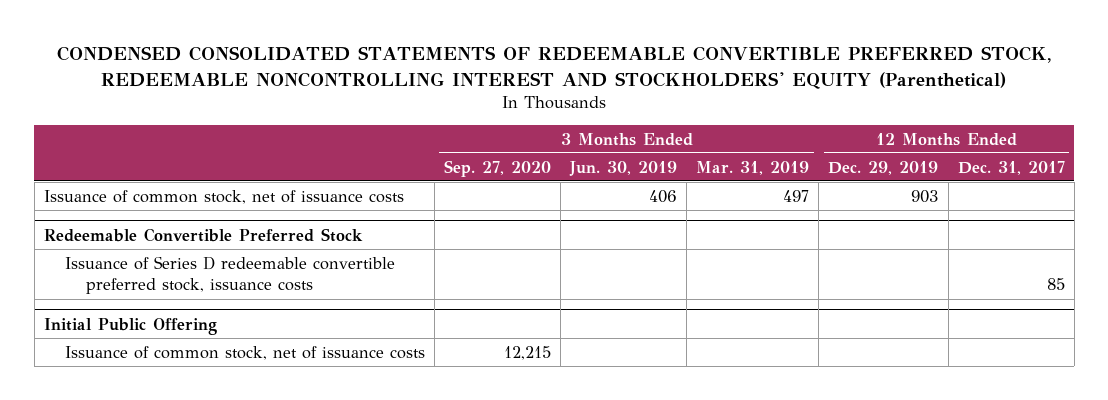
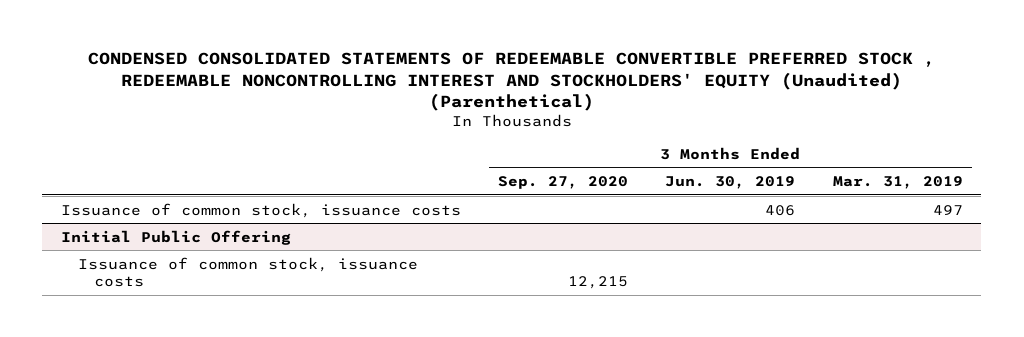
- CONDENSED CONSOLIDATED STATEMENTS OF REDEEMABLE CONVERTIBLE PREFERRED STOCK, REDEEMABLE NONCONTROLLING INTEREST AND STOCKHOLDERS' EQUITY (Parenthetical)
+ CONDENSED CONSOLIDATED STATEMENTS OF REDEEMABLE CONVERTIBLE PREFERRED STOCK , REDEEMABLE NONCONTROLLING INTEREST AND STOCKHOLDERS' EQUITY (Unaudited) (Parenthetical)
- | 3 Months Ended Sep. 27, 2020 | 3 Months Ended Jun. 30, 2019 | 3 Months Ended Mar. 31, 2019 | 12 Months Ended Dec. 29, 2019 | 12 Months Ended Dec. 31, 2017
+ | 3 Months Ended Sep. 27, 2020 | 3 Months Ended Jun. 30, 2019 | 3 Months Ended Mar. 31, 2019
- Issuance of common stock, net of issuance costs | | 406 | 497 | 903 |
- Redeemable Convertible Preferred Stock
- Issuance of Series D redeemable convertible preferred stock, issuance costs | | | | | 85
+ Issuance of common stock, issuance costs | | 406 | 497
@ Initial Public Offering
- Issuance of common stock, net of issuance costs | 12,215 | | | |
+ Issuance of common stock, issuance costs | 12,215 | |

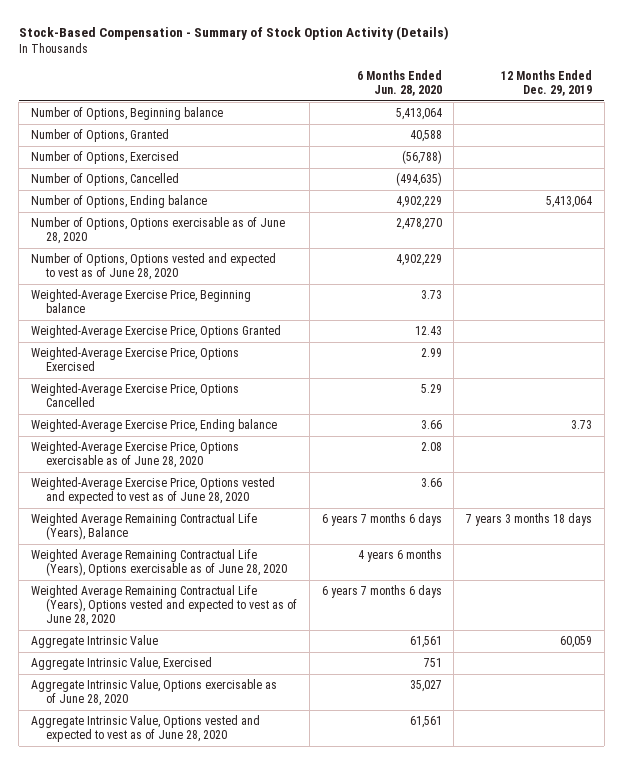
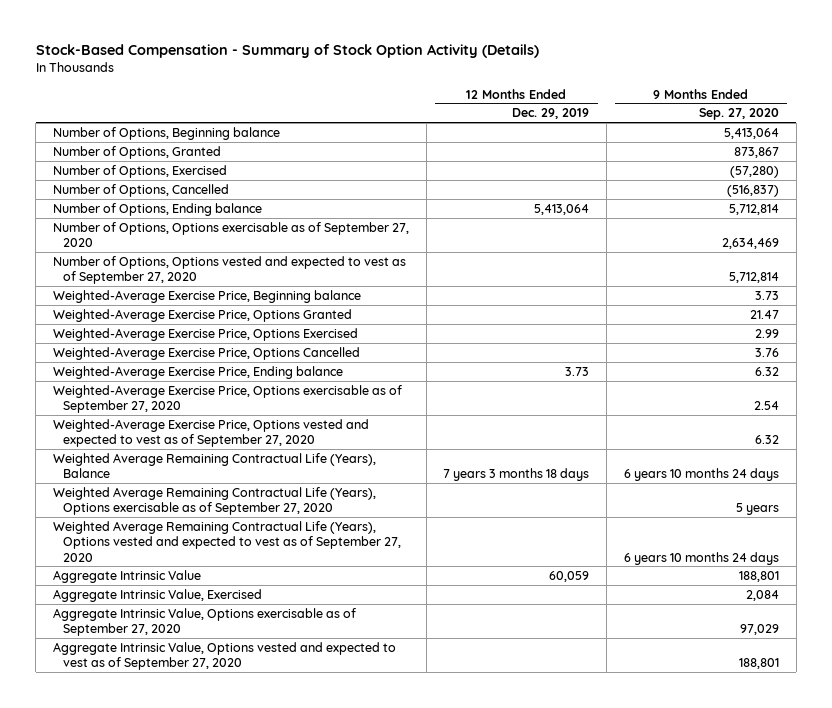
- | 6 Months Ended Jun. 28, 2020 | 12 Months Ended Dec. 29, 2019
+ | 12 Months Ended Dec. 29, 2019 | 9 Months Ended Sep. 27, 2020
- Number of Options, Options exercisable as of June 28, 2020 | 2,478,270 |
- Number of Options, Options vested and expected to vest as of June 28, 2020 | 4,902,229 |
+ Number of Options, Options exercisable as of September 27, 2020 | | 2,634,469
+ Number of Options, Options vested and expected to vest as of September 27, 2020 | | 5,712,814
- Weighted-Average Exercise Price, Options exercisable as of June 28, 2020 | 2.08 |
- Weighted-Average Exercise Price, Options vested and expected to vest as of June 28, 2020 | 3.66 |
+ Weighted-Average Exercise Price, Options exercisable as of September 27, 2020 | | 2.54
+ Weighted-Average Exercise Price, Options vested and expected to vest as of September 27, 2020 | | 6.32
- Weighted Average Remaining Contractual Life (Years), Options exercisable as of June 28, 2020 | 4 years 6 months |
- Weighted Average Remaining Contractual Life (Years), Options vested and expected to vest as of June 28, 2020 | 6 years 7 months 6 days |
+ Weighted Average Remaining Contractual Life (Years), Options exercisable as of September 27, 2020 | | 5 years
+ Weighted Average Remaining Contractual Life (Years), Options vested and expected to vest as of September 27, 2020 | | 6 years 10 months 24 days
- Aggregate Intrinsic Value, Options exercisable as of June 28, 2020 | 35,027 |
- Aggregate Intrinsic Value, Options vested and expected to vest as of June 28, 2020 | 61,561 |
+ Aggregate Intrinsic Value, Options exercisable as of September 27, 2020 | | 97,029
+ Aggregate Intrinsic Value, Options vested and expected to vest as of September 27, 2020 | | 188,801

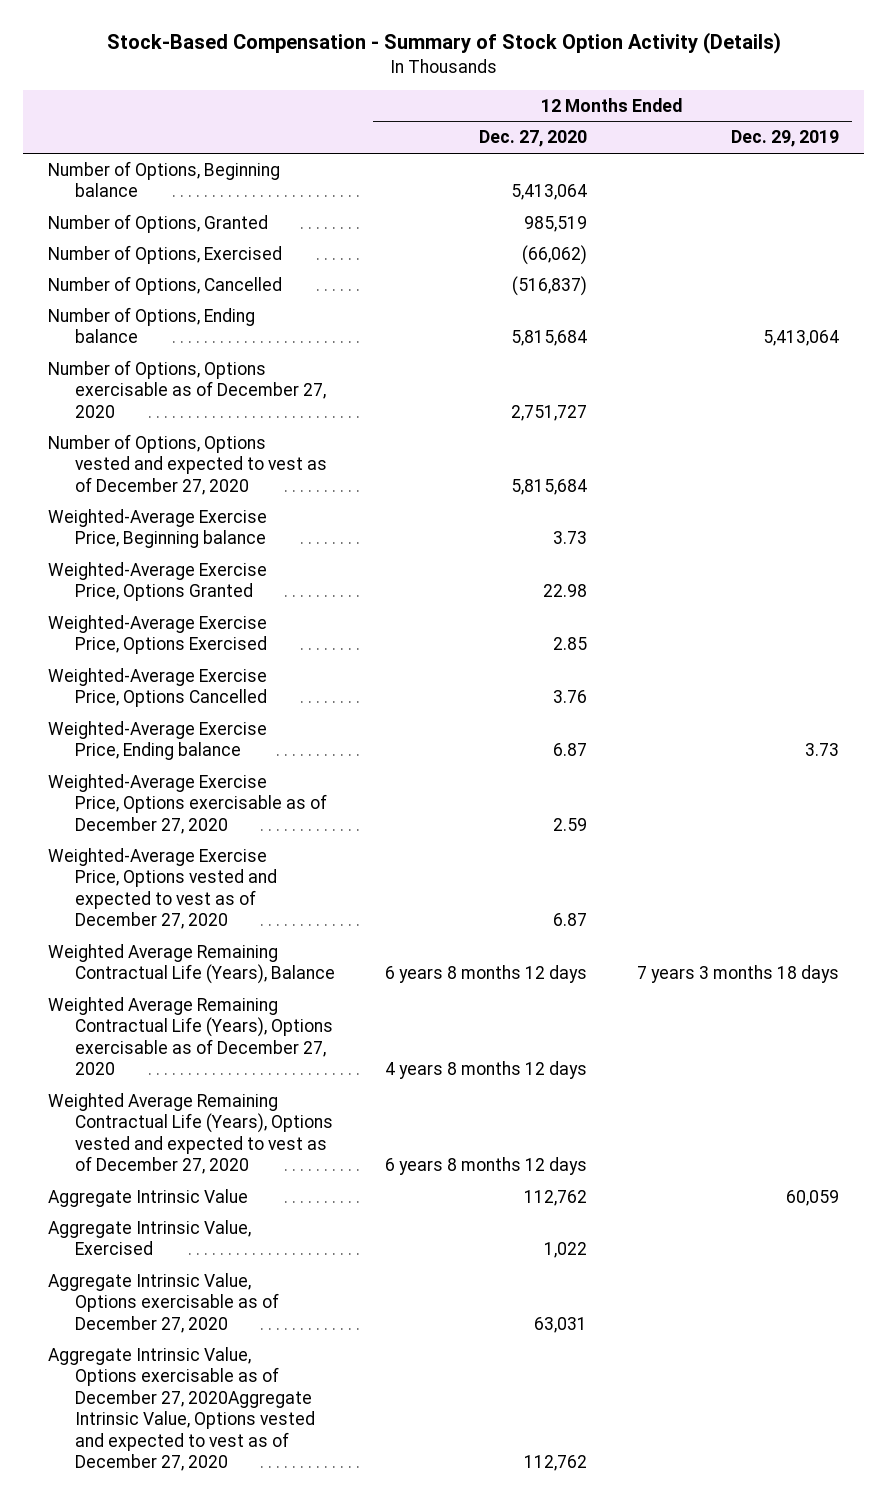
- | 12 Months Ended Dec. 29, 2019 | 9 Months Ended Sep. 27, 2020
+ | 12 Months Ended Dec. 27, 2020 | 12 Months Ended Dec. 29, 2019
- Number of Options, Options exercisable as of September 27, 2020 | | 2,634,469
- Number of Options, Options vested and expected to vest as of September 27, 2020 | | 5,712,814
+ Number of Options, Options exercisable as of December 27, 2020 | 2,751,727 |
+ Number of Options, Options vested and expected to vest as of December 27, 2020 | 5,815,684 |
- Weighted-Average Exercise Price, Options exercisable as of September 27, 2020 | | 2.54
- Weighted-Average Exercise Price, Options vested and expected to vest as of September 27, 2020 | | 6.32
+ Weighted-Average Exercise Price, Options exercisable as of December 27, 2020 | 2.59 |
+ Weighted-Average Exercise Price, Options vested and expected to vest as of December 27, 2020 | 6.87 |
- Weighted Average Remaining Contractual Life (Years), Options exercisable as of September 27, 2020 | | 5 years
- Weighted Average Remaining Contractual Life (Years), Options vested and expected to vest as of September 27, 2020 | | 6 years 10 months 24 days
+ Weighted Average Remaining Contractual Life (Years), Options exercisable as of December 27, 2020 | 4 years 8 months 12 days |
+ Weighted Average Remaining Contractual Life (Years), Options vested and expected to vest as of December 27, 2020 | 6 years 8 months 12 days |
- Aggregate Intrinsic Value, Options exercisable as of September 27, 2020 | | 97,029
- Aggregate Intrinsic Value, Options vested and expected to vest as of September 27, 2020 | | 188,801
+ Aggregate Intrinsic Value, Options exercisable as of December 27, 2020 | 63,031 |
+ Aggregate Intrinsic Value, Options exercisable as of December 27, 2020Aggregate Intrinsic Value, Options vested and expected to vest as of December 27, 2020 | 112,762 |

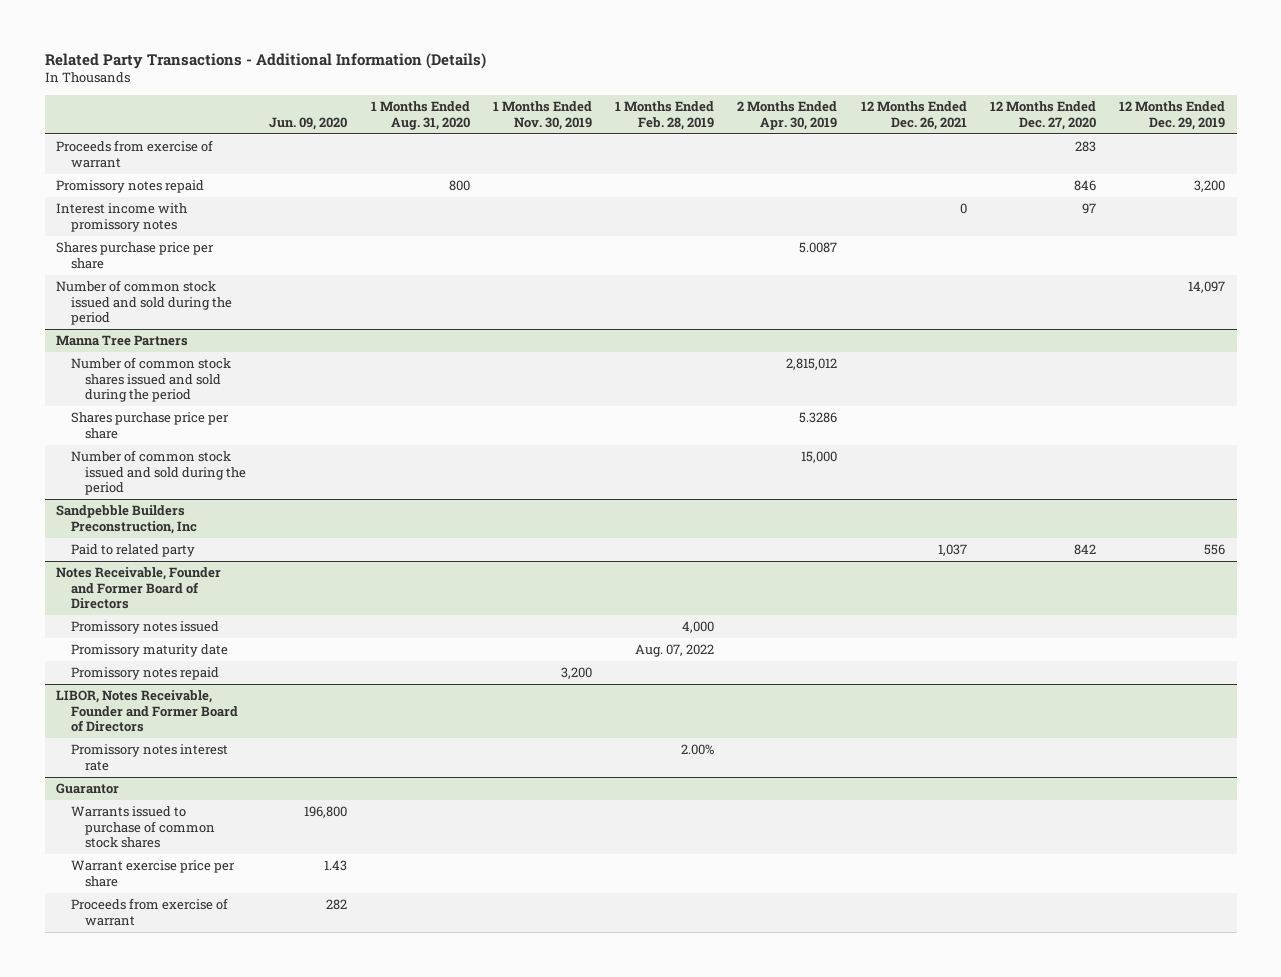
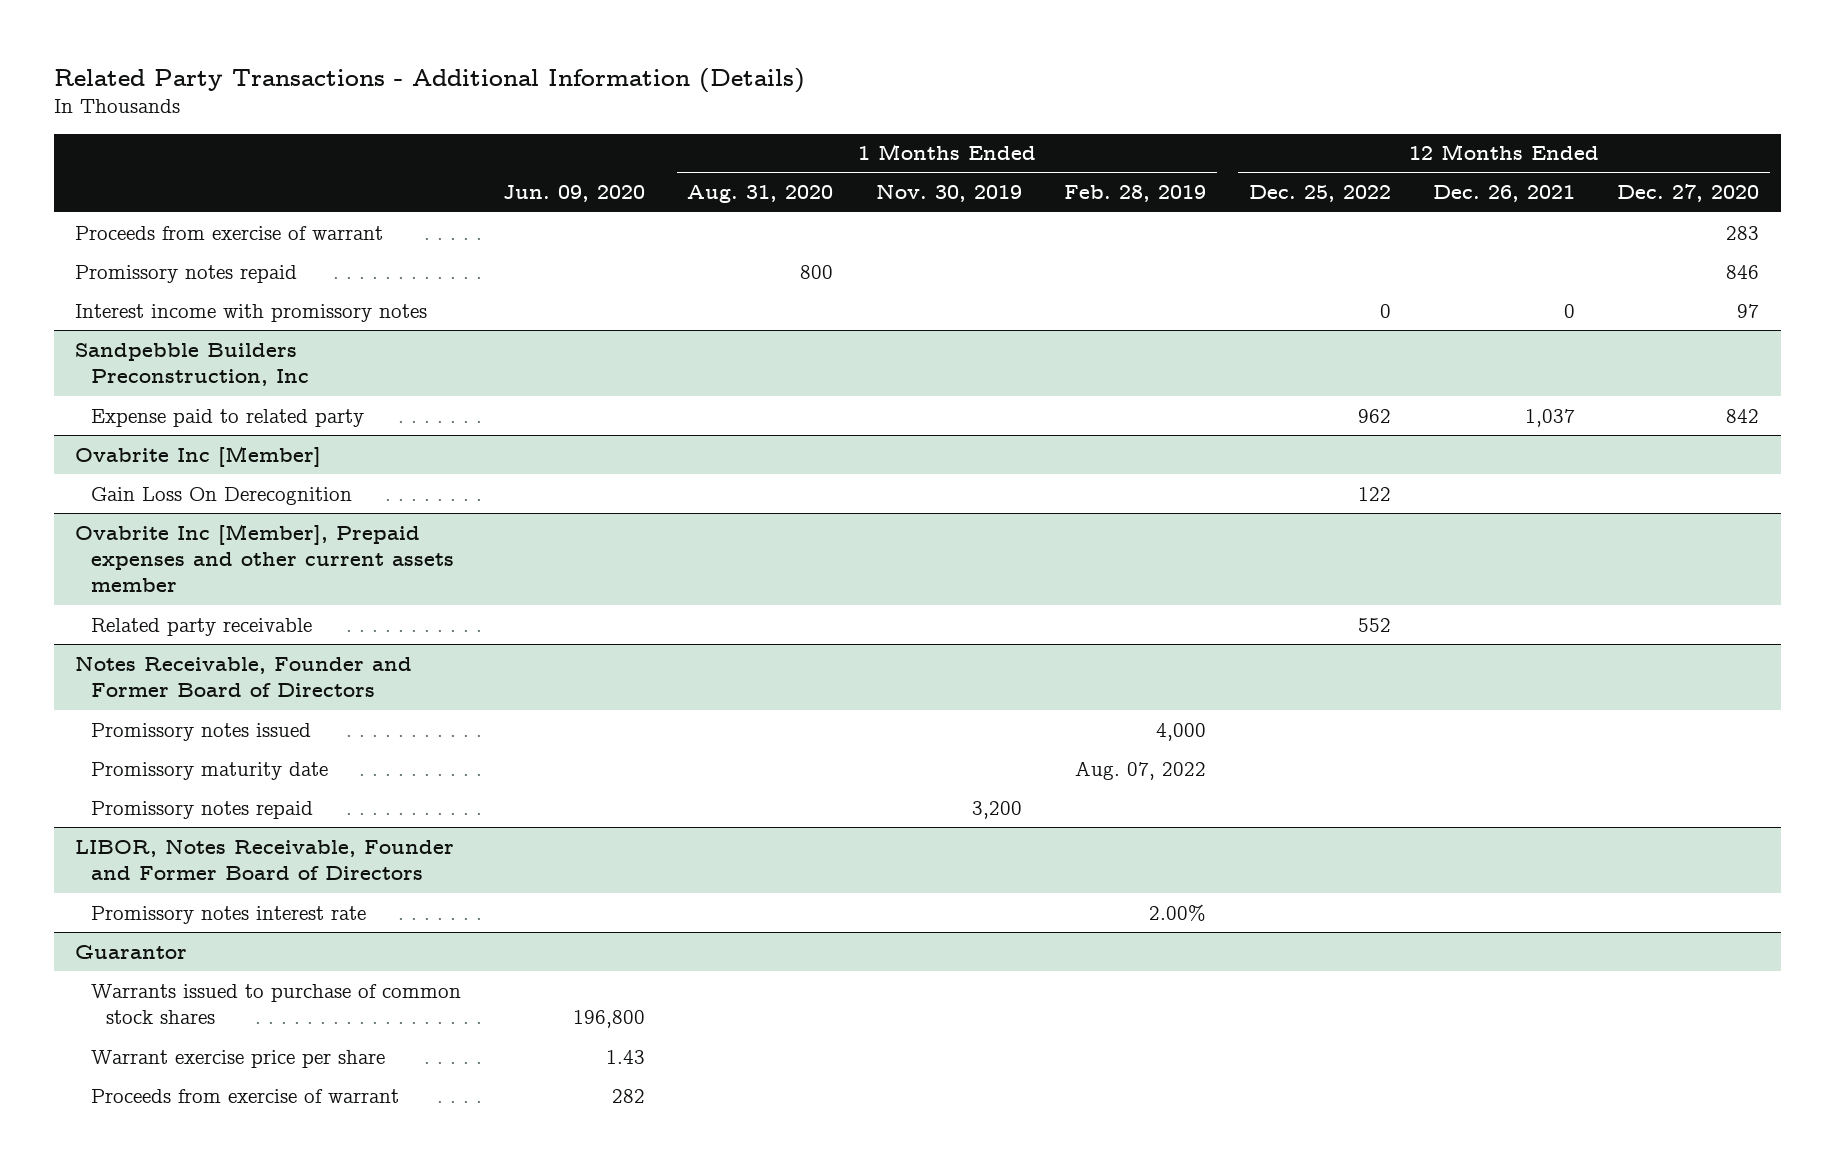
- | Jun. 09, 2020 | 1 Months Ended Aug. 31, 2020 | 1 Months Ended Nov. 30, 2019 | 1 Months Ended Feb. 28, 2019 | 2 Months Ended Apr. 30, 2019 | 12 Months Ended Dec. 26, 2021 | 12 Months Ended Dec. 27, 2020 | 12 Months Ended Dec. 29, 2019
+ | Jun. 09, 2020 | 1 Months Ended Aug. 31, 2020 | 1 Months Ended Nov. 30, 2019 | 1 Months Ended Feb. 28, 2019 | 12 Months Ended Dec. 25, 2022 | 12 Months Ended Dec. 26, 2021 | 12 Months Ended Dec. 27, 2020
- Shares purchase price per share | | | | | 5.0087 | | |
- Number of common stock issued and sold during the period | | | | | | | | 14,097
- Manna Tree Partners
- Number of common stock shares issued and sold during the period | | | | | 2,815,012 | | |
- Shares purchase price per share | | | | | 5.3286 | | |
- Number of common stock issued and sold during the period | | | | | 15,000 | | |
@ Sandpebble Builders Preconstruction, Inc
- Paid to related party | | | | | | 1,037 | 842 | 556
+ Expense paid to related party | | | | | 962 | 1,037 | 842
+ Ovabrite Inc [Member]
+ Gain Loss On Derecognition | | | | | 122 | |
+ Ovabrite Inc [Member], Prepaid expenses and other current assets member
+ Related party receivable | | | | | 552 | |

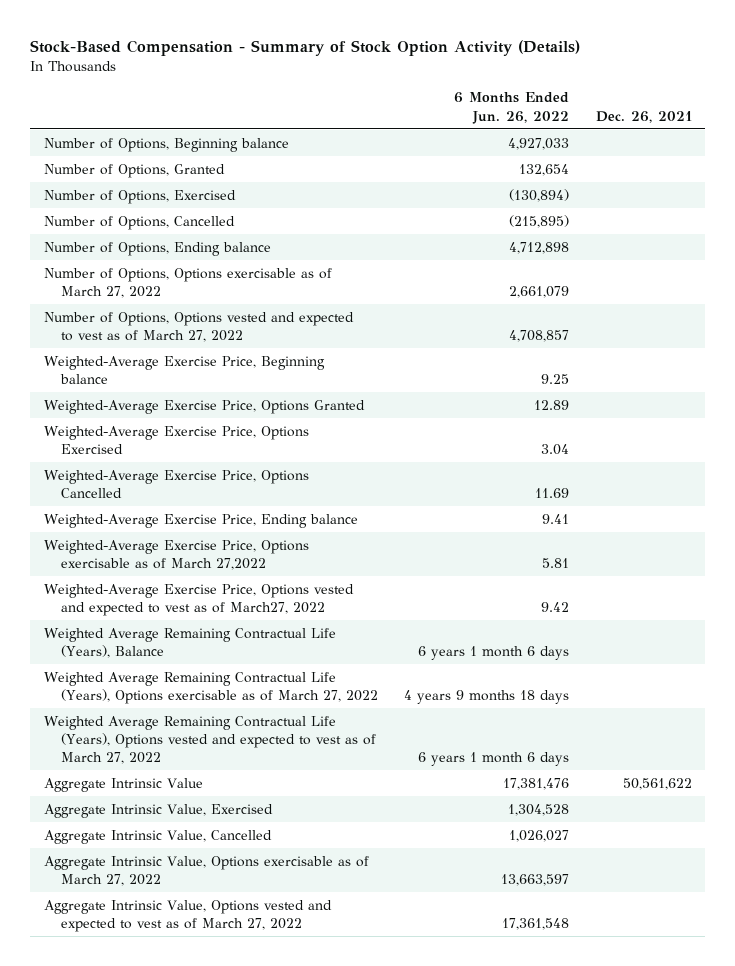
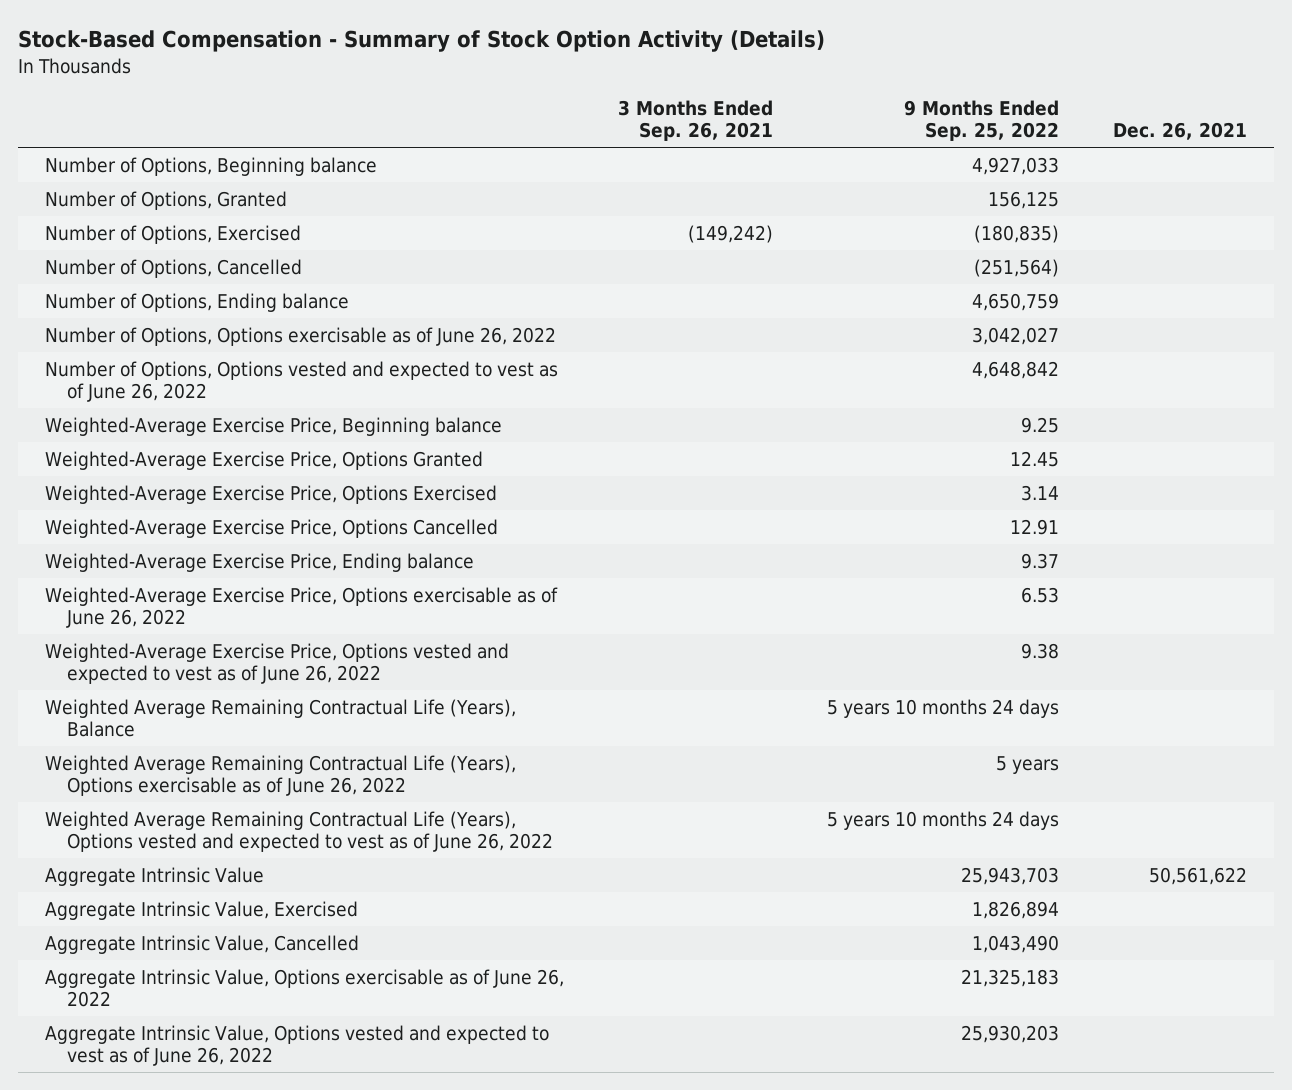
- | 6 Months Ended Jun. 26, 2022 | Dec. 26, 2021
+ | 3 Months Ended Sep. 26, 2021 | 9 Months Ended Sep. 25, 2022 | Dec. 26, 2021
- Number of Options, Options exercisable as of March 27, 2022 | 2,661,079 |
- Number of Options, Options vested and expected to vest as of March 27, 2022 | 4,708,857 |
+ Number of Options, Options exercisable as of June 26, 2022 | | 3,042,027 |
+ Number of Options, Options vested and expected to vest as of June 26, 2022 | | 4,648,842 |
- Weighted-Average Exercise Price, Options exercisable as of March 27,2022 | 5.81 |
- Weighted-Average Exercise Price, Options vested and expected to vest as of March27, 2022 | 9.42 |
+ Weighted-Average Exercise Price, Options exercisable as of June 26, 2022 | | 6.53 |
+ Weighted-Average Exercise Price, Options vested and expected to vest as of June 26, 2022 | | 9.38 |
- Weighted Average Remaining Contractual Life (Years), Options exercisable as of March 27, 2022 | 4 years 9 months 18 days |
- Weighted Average Remaining Contractual Life (Years), Options vested and expected to vest as of March 27, 2022 | 6 years 1 month 6 days |
+ Weighted Average Remaining Contractual Life (Years), Options exercisable as of June 26, 2022 | | 5 years |
+ Weighted Average Remaining Contractual Life (Years), Options vested and expected to vest as of June 26, 2022 | | 5 years 10 months 24 days |
- Aggregate Intrinsic Value, Options exercisable as of March 27, 2022 | 13,663,597 |
- Aggregate Intrinsic Value, Options vested and expected to vest as of March 27, 2022 | 17,361,548 |
+ Aggregate Intrinsic Value, Options exercisable as of June 26, 2022 | | 21,325,183 |
+ Aggregate Intrinsic Value, Options vested and expected to vest as of June 26, 2022 | | 25,930,203 |

